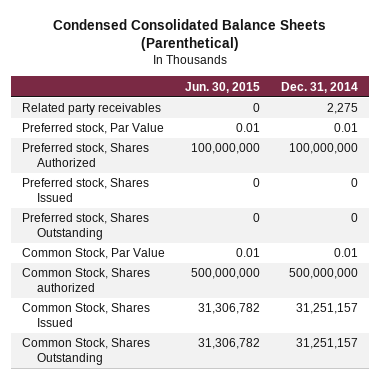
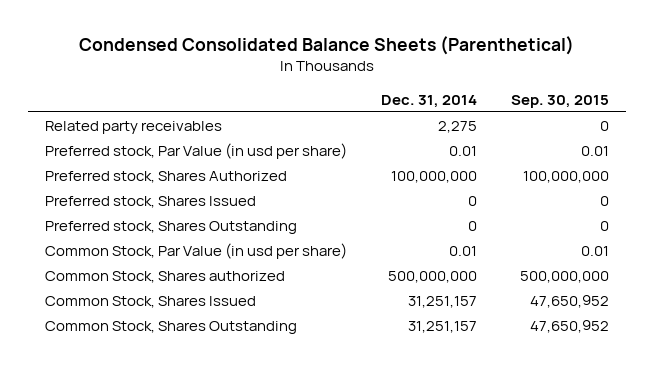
- | Jun. 30, 2015 | Dec. 31, 2014
+ | Dec. 31, 2014 | Sep. 30, 2015
- Preferred stock, Par Value | 0.01 | 0.01
+ Preferred stock, Par Value (in usd per share) | 0.01 | 0.01
- Common Stock, Par Value | 0.01 | 0.01
+ Common Stock, Par Value (in usd per share) | 0.01 | 0.01

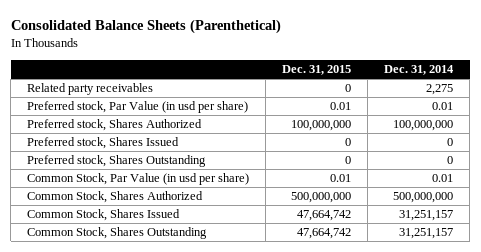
- Condensed Consolidated Balance Sheets (Parenthetical)
+ Consolidated Balance Sheets (Parenthetical)
- | Dec. 31, 2014 | Sep. 30, 2015
+ | Dec. 31, 2015 | Dec. 31, 2014
- Common Stock, Shares authorized | 500,000,000 | 500,000,000
+ Common Stock, Shares Authorized | 500,000,000 | 500,000,000

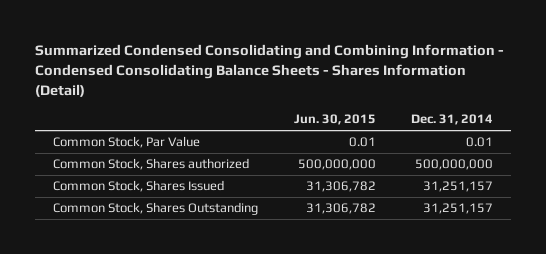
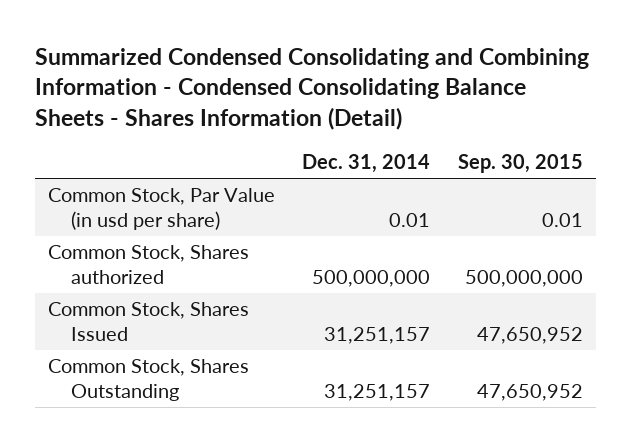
- | Jun. 30, 2015 | Dec. 31, 2014
+ | Dec. 31, 2014 | Sep. 30, 2015
- Common Stock, Par Value | 0.01 | 0.01
+ Common Stock, Par Value (in usd per share) | 0.01 | 0.01

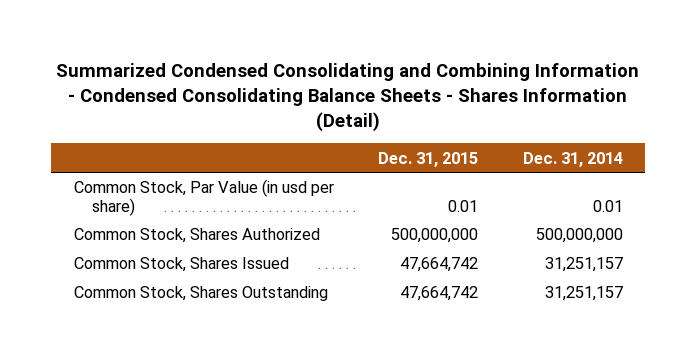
- | Dec. 31, 2014 | Sep. 30, 2015
+ | Dec. 31, 2015 | Dec. 31, 2014
- Common Stock, Shares authorized | 500,000,000 | 500,000,000
+ Common Stock, Shares Authorized | 500,000,000 | 500,000,000

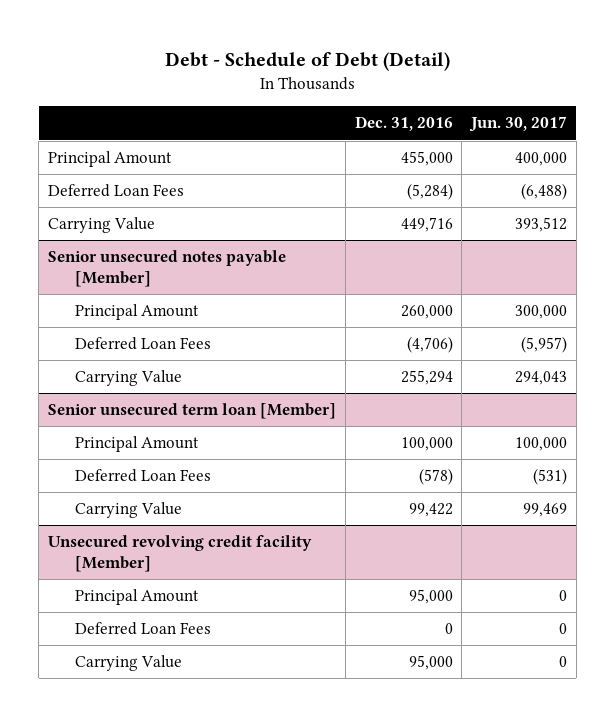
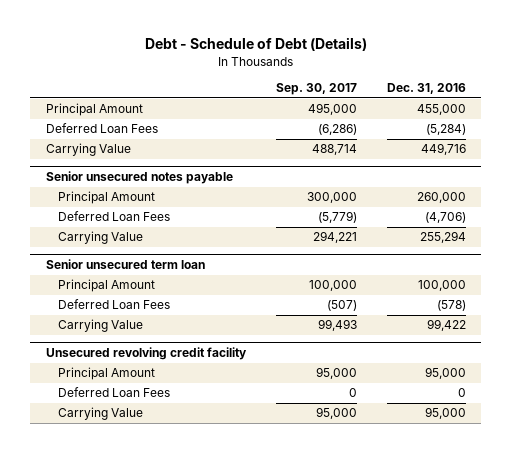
- Debt - Schedule of Debt (Detail)
+ Debt - Schedule of Debt (Details)
- | Dec. 31, 2016 | Jun. 30, 2017
+ | Sep. 30, 2017 | Dec. 31, 2016
- Senior unsecured notes payable [Member]
+ Senior unsecured notes payable
- Senior unsecured term loan [Member]
+ Senior unsecured term loan
- Unsecured revolving credit facility [Member]
+ Unsecured revolving credit facility

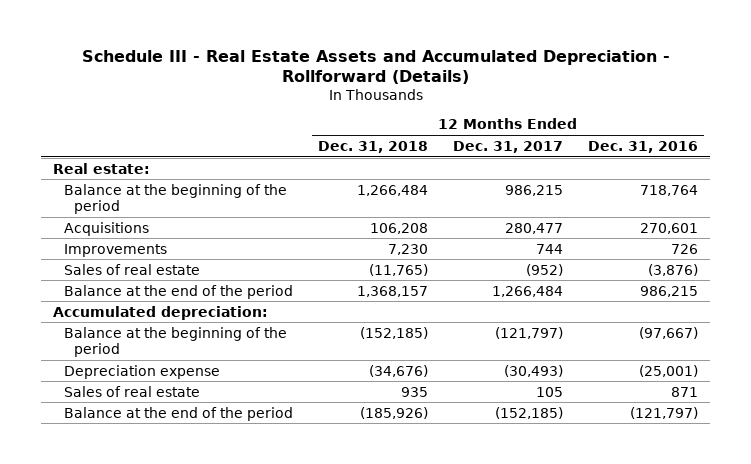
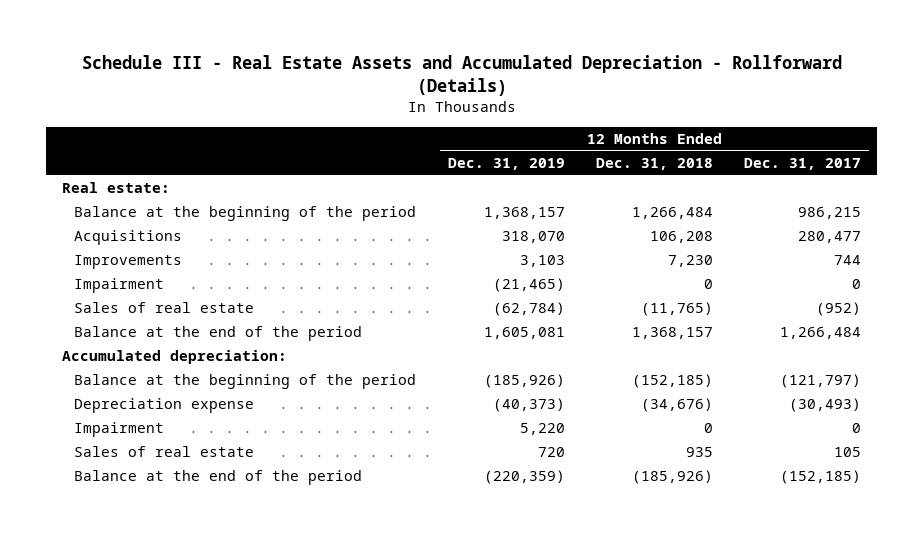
- | 12 Months Ended Dec. 31, 2018 | 12 Months Ended Dec. 31, 2017 | 12 Months Ended Dec. 31, 2016
+ | 12 Months Ended Dec. 31, 2019 | 12 Months Ended Dec. 31, 2018 | 12 Months Ended Dec. 31, 2017
+ Impairment | (21,465) | 0 | 0
+ Impairment | 5,220 | 0 | 0

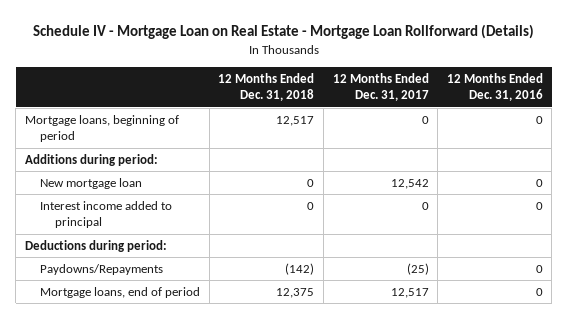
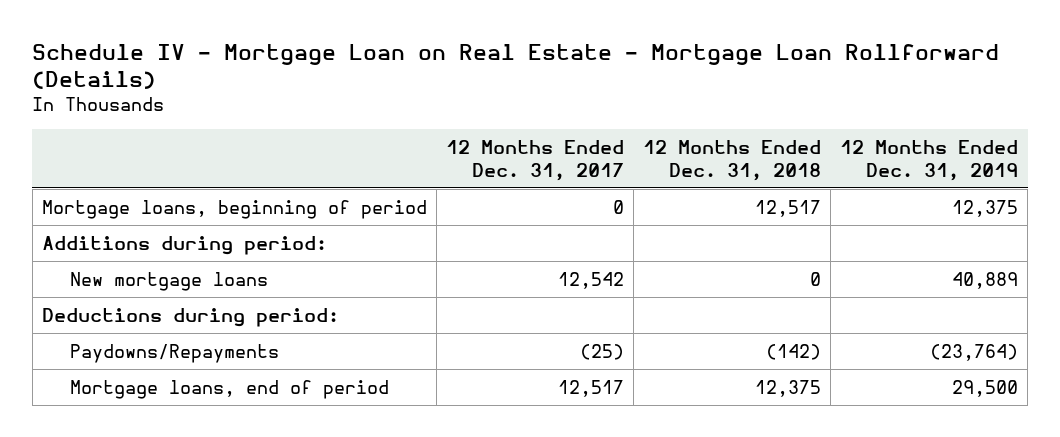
- | 12 Months Ended Dec. 31, 2018 | 12 Months Ended Dec. 31, 2017 | 12 Months Ended Dec. 31, 2016
+ | 12 Months Ended Dec. 31, 2017 | 12 Months Ended Dec. 31, 2018 | 12 Months Ended Dec. 31, 2019
- New mortgage loan | 0 | 12,542 | 0
- Interest income added to principal | 0 | 0 | 0
+ New mortgage loans | 12,542 | 0 | 40,889

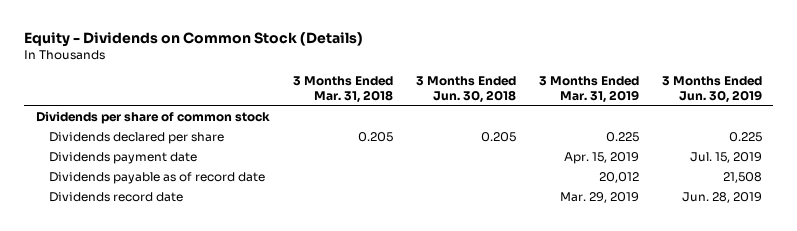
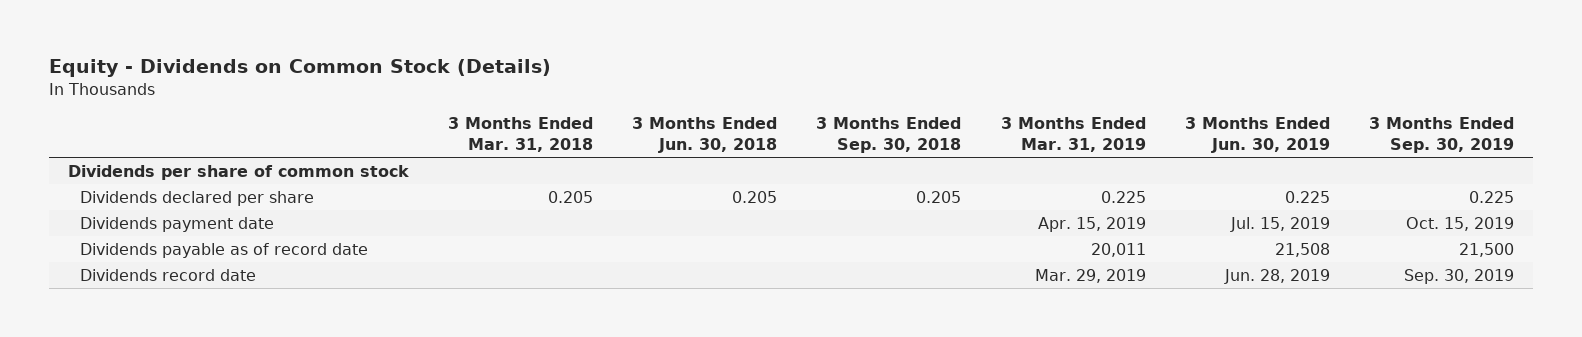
- | 3 Months Ended Mar. 31, 2018 | 3 Months Ended Jun. 30, 2018 | 3 Months Ended Mar. 31, 2019 | 3 Months Ended Jun. 30, 2019
+ | 3 Months Ended Mar. 31, 2018 | 3 Months Ended Jun. 30, 2018 | 3 Months Ended Sep. 30, 2018 | 3 Months Ended Mar. 31, 2019 | 3 Months Ended Jun. 30, 2019 | 3 Months Ended Sep. 30, 2019
- Dividends payable as of record date | | | 20,012 | 21,508
+ Dividends payable as of record date | | | | 20,011 | 21,508 | 21,500

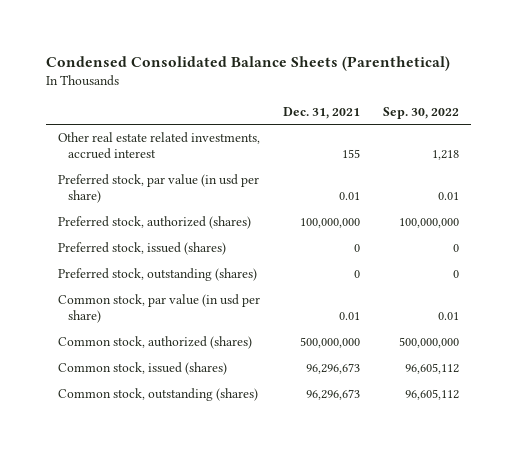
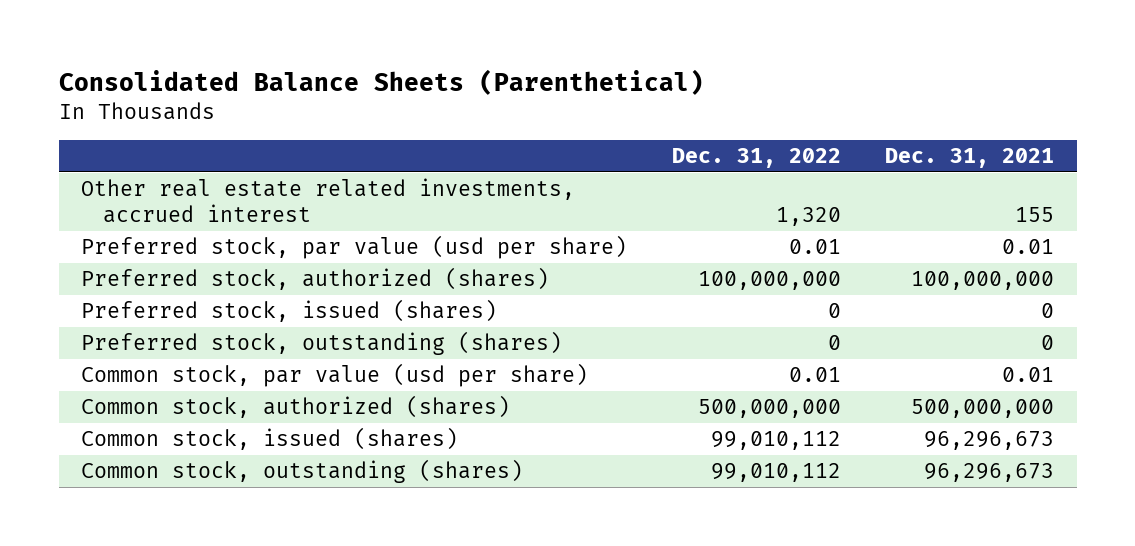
- Condensed Consolidated Balance Sheets (Parenthetical)
+ Consolidated Balance Sheets (Parenthetical)
- | Dec. 31, 2021 | Sep. 30, 2022
+ | Dec. 31, 2022 | Dec. 31, 2021
- Preferred stock, par value (in usd per share) | 0.01 | 0.01
+ Preferred stock, par value (usd per share) | 0.01 | 0.01
- Common stock, par value (in usd per share) | 0.01 | 0.01
+ Common stock, par value (usd per share) | 0.01 | 0.01

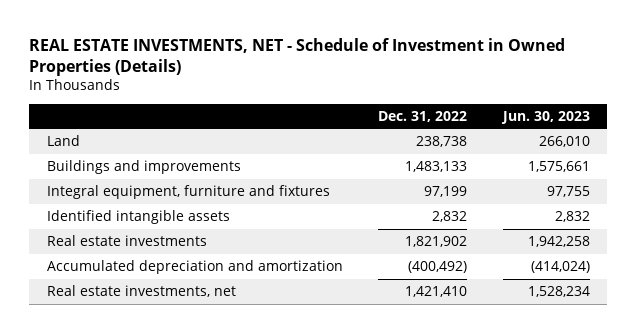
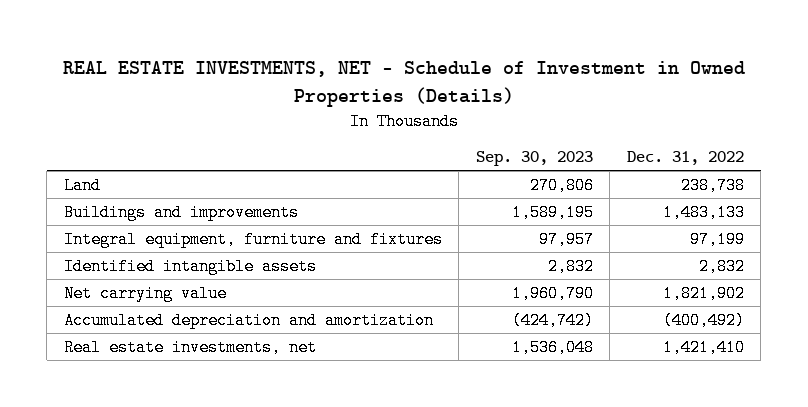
- | Dec. 31, 2022 | Jun. 30, 2023
+ | Sep. 30, 2023 | Dec. 31, 2022
- Real estate investments | 1,821,902 | 1,942,258
+ Net carrying value | 1,960,790 | 1,821,902

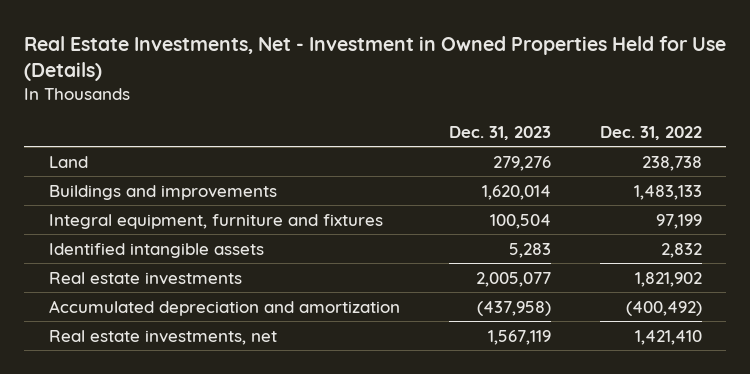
- REAL ESTATE INVESTMENTS, NET - Schedule of Investment in Owned Properties (Details)
+ Real Estate Investments, Net - Investment in Owned Properties Held for Use (Details)
- | Sep. 30, 2023 | Dec. 31, 2022
+ | Dec. 31, 2023 | Dec. 31, 2022
- Net carrying value | 1,960,790 | 1,821,902
+ Real estate investments | 2,005,077 | 1,821,902

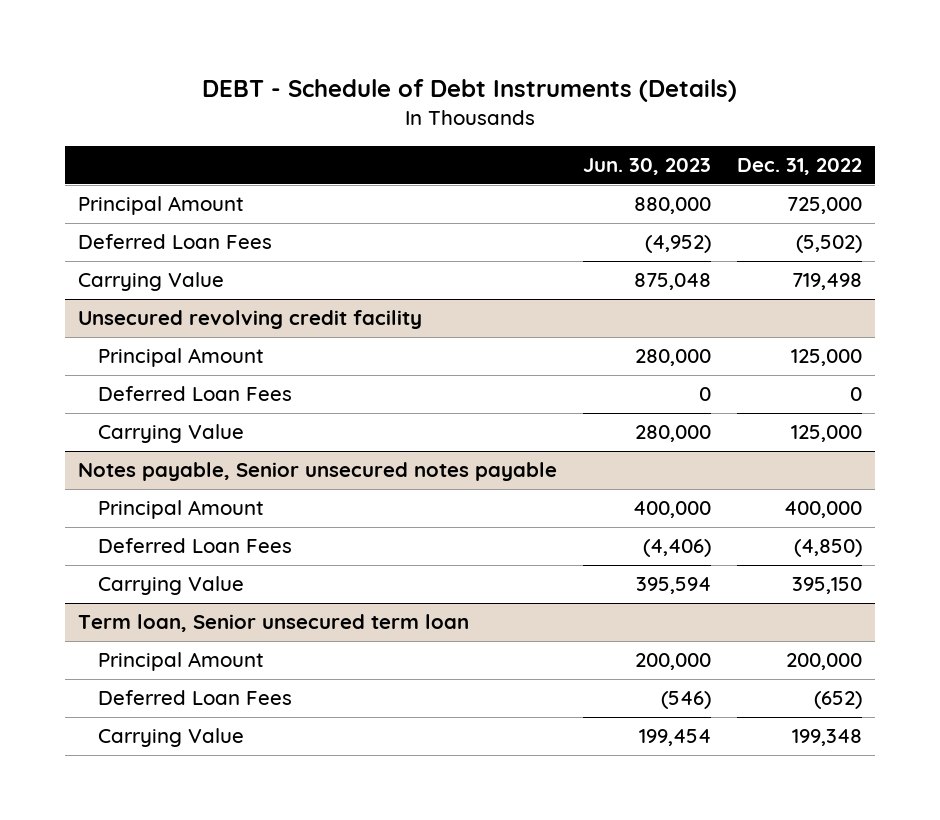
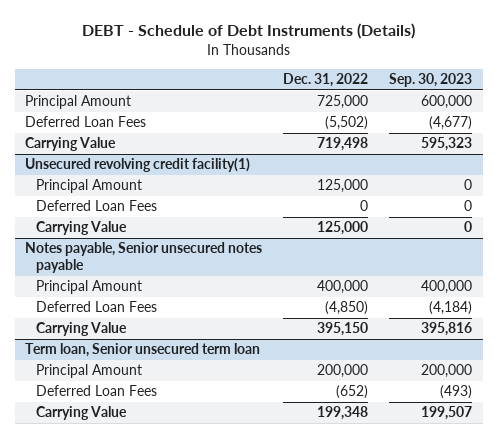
- | Jun. 30, 2023 | Dec. 31, 2022
+ | Dec. 31, 2022 | Sep. 30, 2023
- Unsecured revolving credit facility
+ Unsecured revolving credit facility(1)

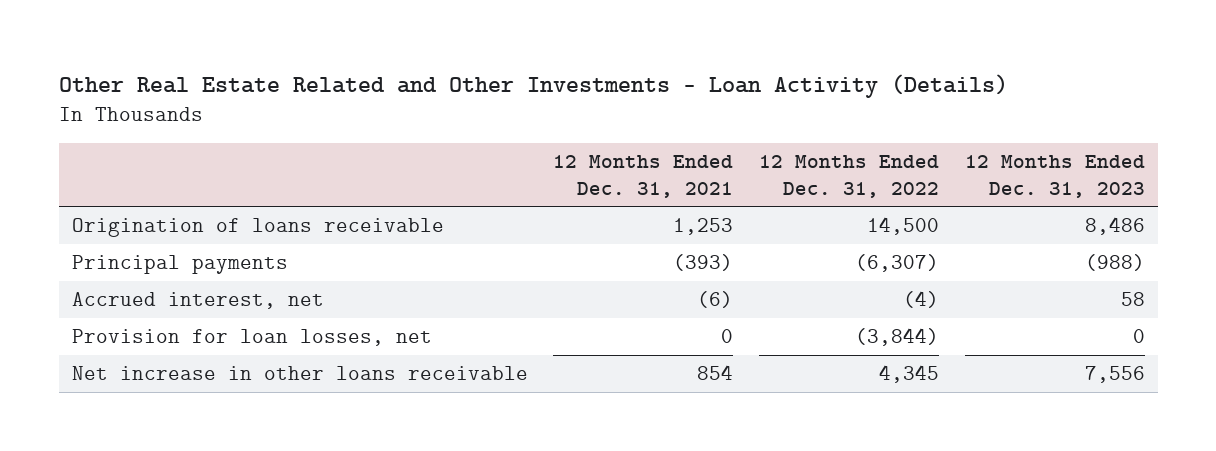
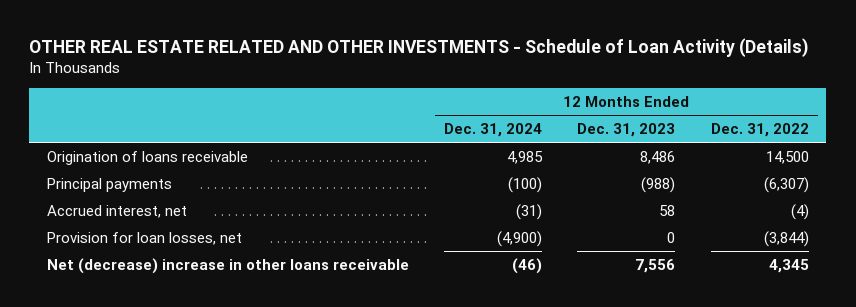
- Other Real Estate Related and Other Investments - Loan Activity (Details)
+ OTHER REAL ESTATE RELATED AND OTHER INVESTMENTS - Schedule of Loan Activity (Details)
- | 12 Months Ended Dec. 31, 2021 | 12 Months Ended Dec. 31, 2022 | 12 Months Ended Dec. 31, 2023
+ | 12 Months Ended Dec. 31, 2024 | 12 Months Ended Dec. 31, 2023 | 12 Months Ended Dec. 31, 2022
- Net increase in other loans receivable | 854 | 4,345 | 7,556
+ Net (decrease) increase in other loans receivable | (46) | 7,556 | 4,345

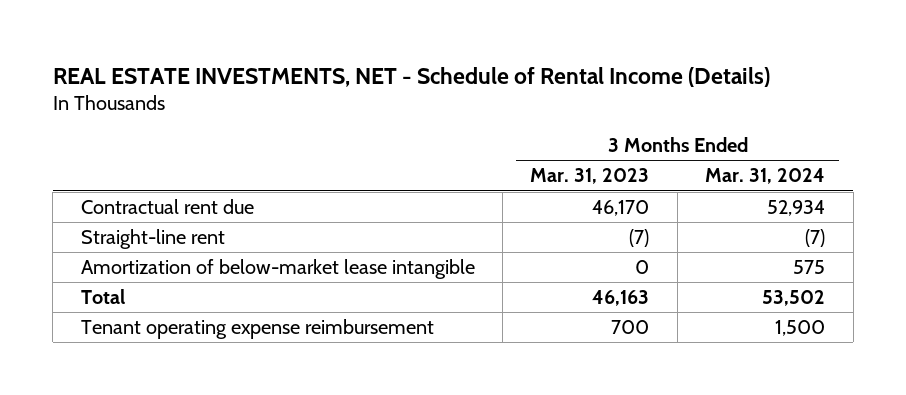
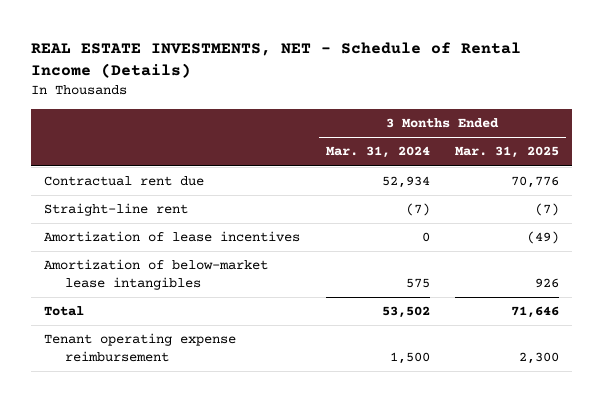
- | 3 Months Ended Mar. 31, 2023 | 3 Months Ended Mar. 31, 2024
+ | 3 Months Ended Mar. 31, 2024 | 3 Months Ended Mar. 31, 2025
- Amortization of below-market lease intangible | 0 | 575
+ Amortization of lease incentives | 0 | (49)
+ Amortization of below-market lease intangibles | 575 | 926

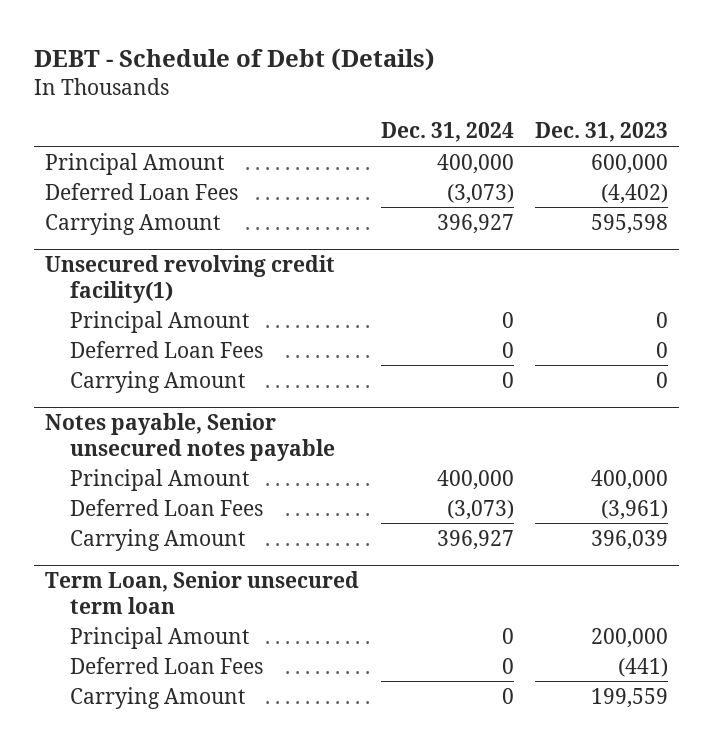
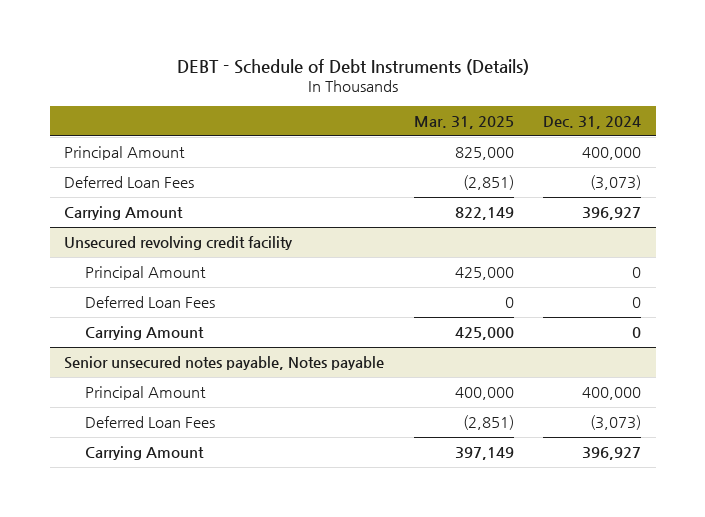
- DEBT - Schedule of Debt (Details)
+ DEBT - Schedule of Debt Instruments (Details)
- | Dec. 31, 2024 | Dec. 31, 2023
+ | Mar. 31, 2025 | Dec. 31, 2024
- Unsecured revolving credit facility(1)
+ Unsecured revolving credit facility
- Notes payable, Senior unsecured notes payable
+ Senior unsecured notes payable, Notes payable
- Term Loan, Senior unsecured term loan
- Principal Amount | 0 | 200,000
- Deferred Loan Fees | 0 | (441)
- Carrying Amount | 0 | 199,559

